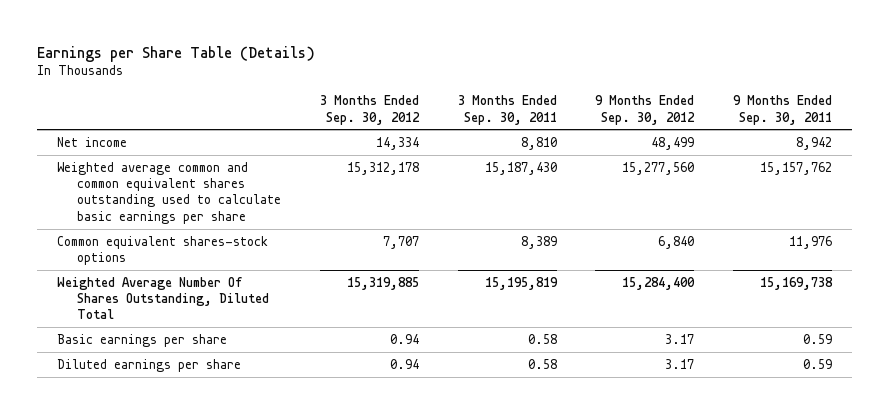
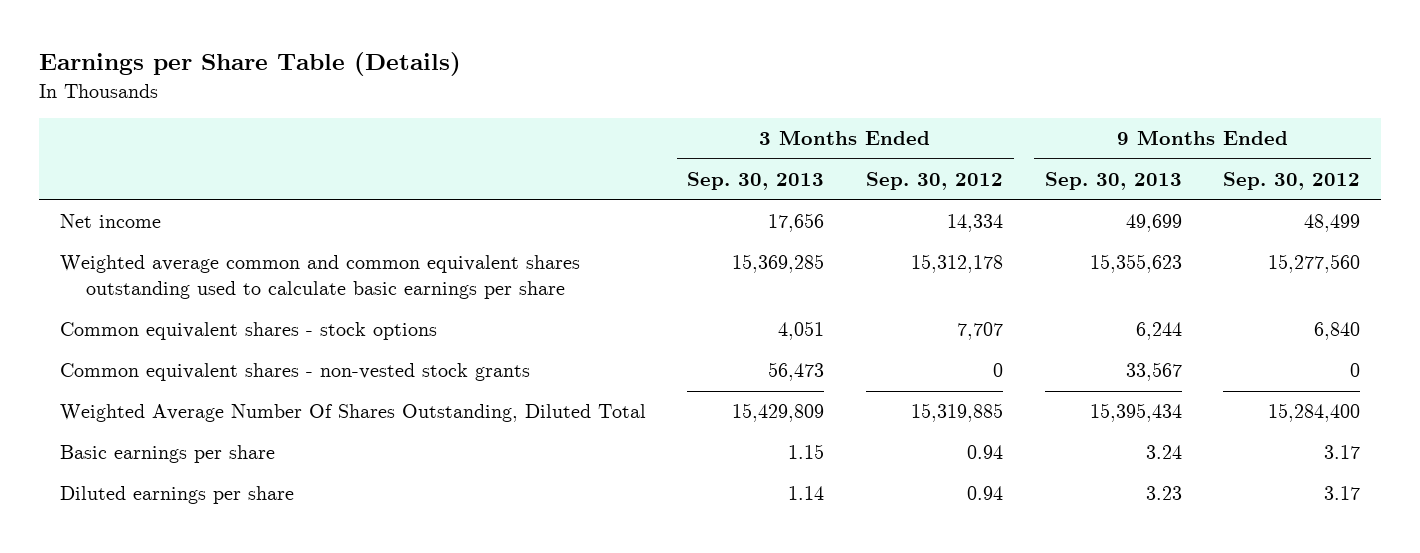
- | 3 Months Ended Sep. 30, 2012 | 3 Months Ended Sep. 30, 2011 | 9 Months Ended Sep. 30, 2012 | 9 Months Ended Sep. 30, 2011
+ | 3 Months Ended Sep. 30, 2013 | 3 Months Ended Sep. 30, 2012 | 9 Months Ended Sep. 30, 2013 | 9 Months Ended Sep. 30, 2012
- Common equivalent shares-stock options | 7,707 | 8,389 | 6,840 | 11,976
+ Common equivalent shares - stock options | 4,051 | 7,707 | 6,244 | 6,840
+ Common equivalent shares - non-vested stock grants | 56,473 | 0 | 33,567 | 0

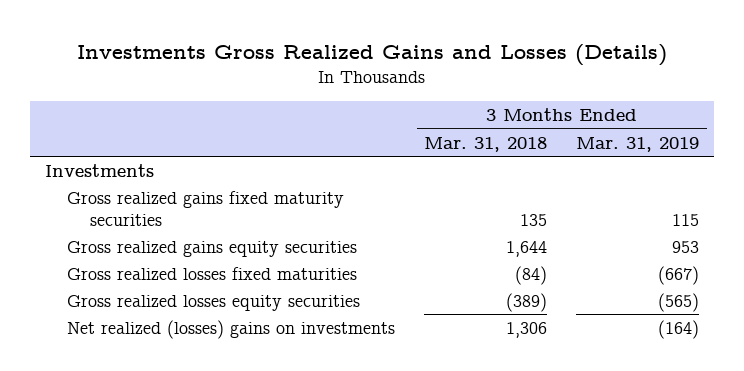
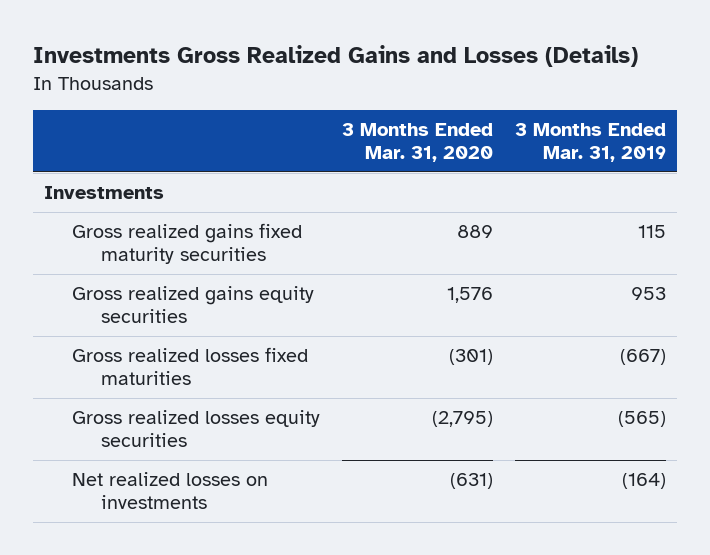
- | 3 Months Ended Mar. 31, 2018 | 3 Months Ended Mar. 31, 2019
+ | 3 Months Ended Mar. 31, 2020 | 3 Months Ended Mar. 31, 2019
- Net realized (losses) gains on investments | 1,306 | (164)
+ Net realized losses on investments | (631) | (164)

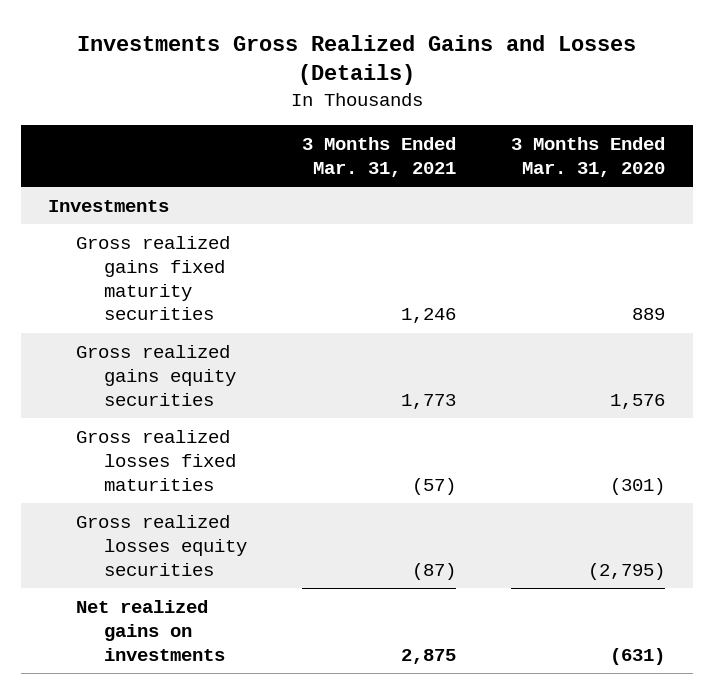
- | 3 Months Ended Mar. 31, 2020 | 3 Months Ended Mar. 31, 2019
+ | 3 Months Ended Mar. 31, 2021 | 3 Months Ended Mar. 31, 2020
- Net realized losses on investments | (631) | (164)
+ Net realized gains on investments | 2,875 | (631)

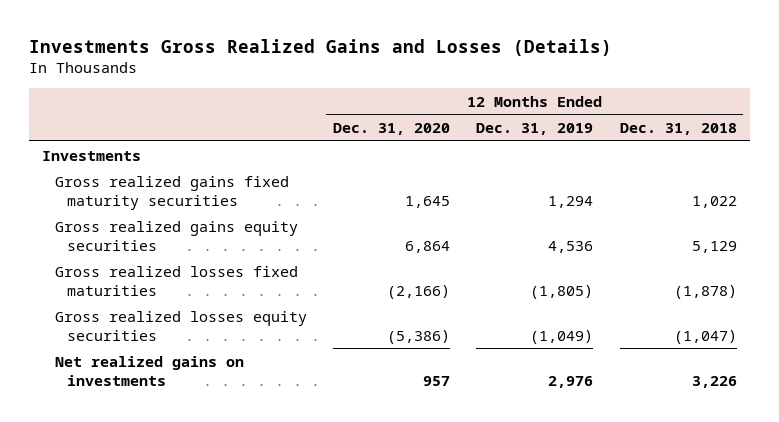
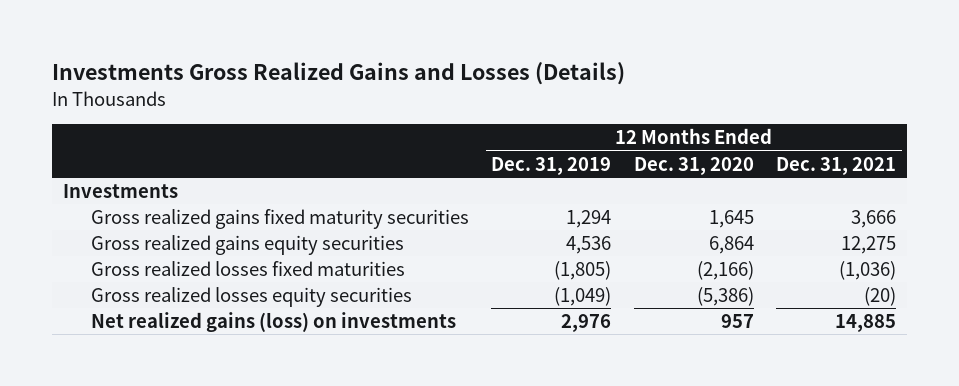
- | 12 Months Ended Dec. 31, 2020 | 12 Months Ended Dec. 31, 2019 | 12 Months Ended Dec. 31, 2018
+ | 12 Months Ended Dec. 31, 2019 | 12 Months Ended Dec. 31, 2020 | 12 Months Ended Dec. 31, 2021
- Net realized gains on investments | 957 | 2,976 | 3,226
+ Net realized gains (loss) on investments | 2,976 | 957 | 14,885

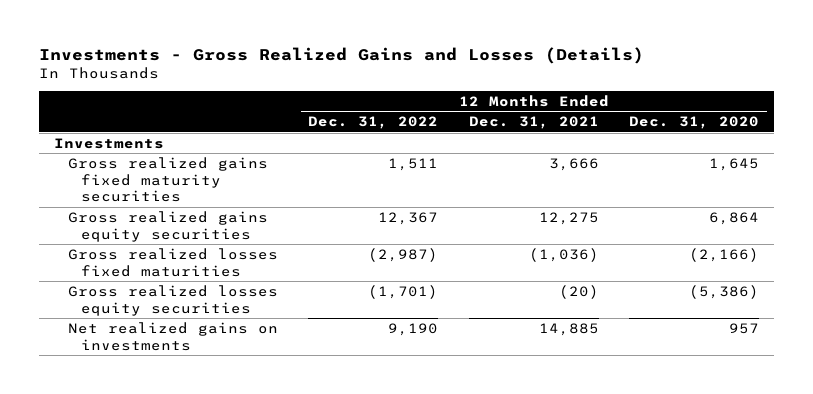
- Investments Gross Realized Gains and Losses (Details)
+ Investments - Gross Realized Gains and Losses (Details)
- | 12 Months Ended Dec. 31, 2019 | 12 Months Ended Dec. 31, 2020 | 12 Months Ended Dec. 31, 2021
+ | 12 Months Ended Dec. 31, 2022 | 12 Months Ended Dec. 31, 2021 | 12 Months Ended Dec. 31, 2020
- Net realized gains (loss) on investments | 2,976 | 957 | 14,885
+ Net realized gains on investments | 9,190 | 14,885 | 957

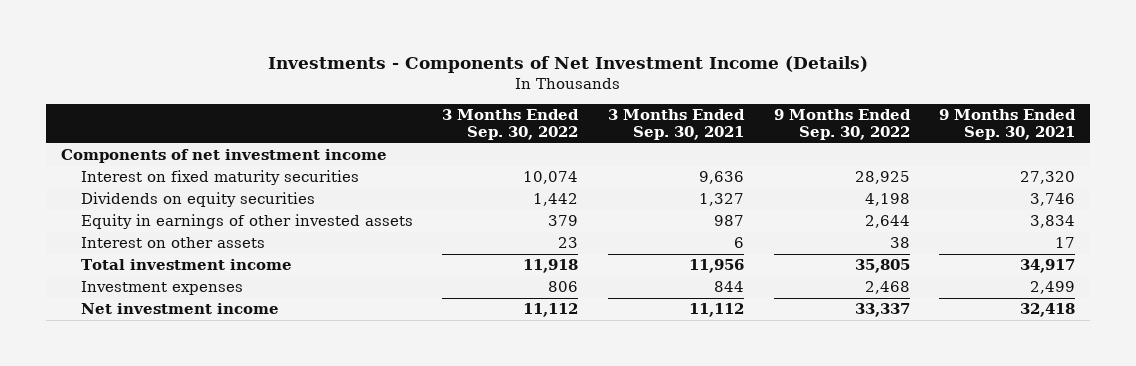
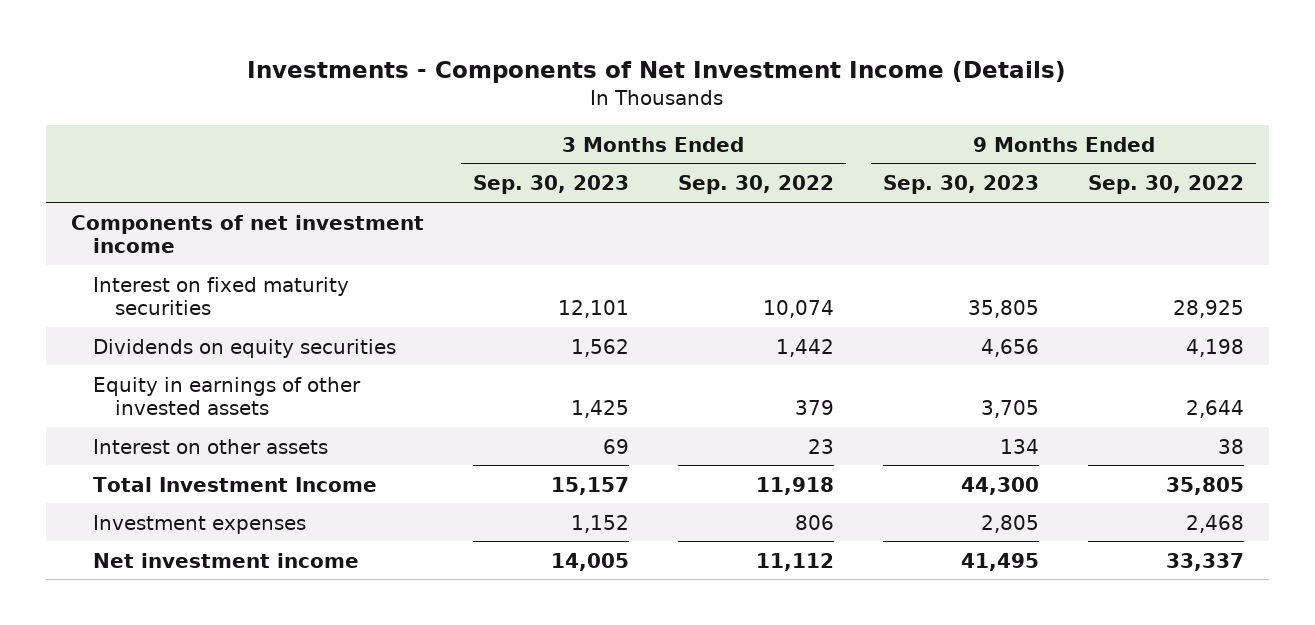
- | 3 Months Ended Sep. 30, 2022 | 3 Months Ended Sep. 30, 2021 | 9 Months Ended Sep. 30, 2022 | 9 Months Ended Sep. 30, 2021
+ | 3 Months Ended Sep. 30, 2023 | 3 Months Ended Sep. 30, 2022 | 9 Months Ended Sep. 30, 2023 | 9 Months Ended Sep. 30, 2022
- Total investment income | 11,918 | 11,956 | 35,805 | 34,917
+ Total Investment Income | 15,157 | 11,918 | 44,300 | 35,805

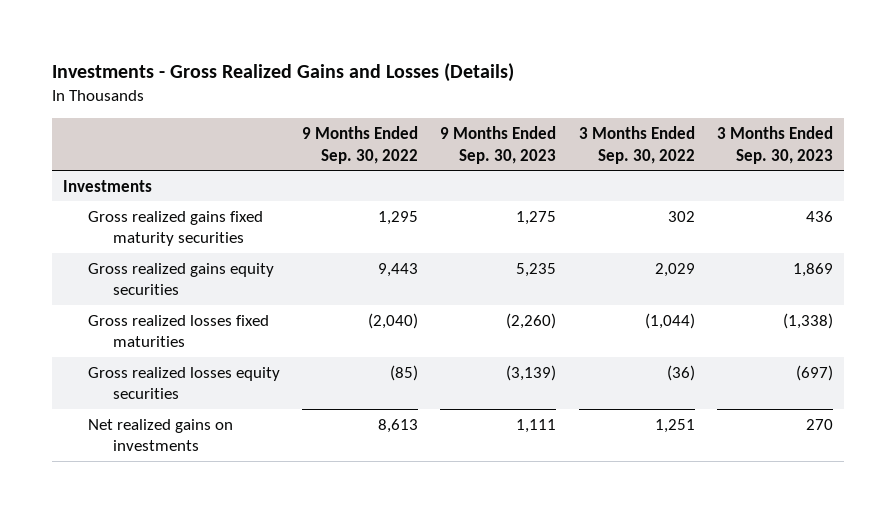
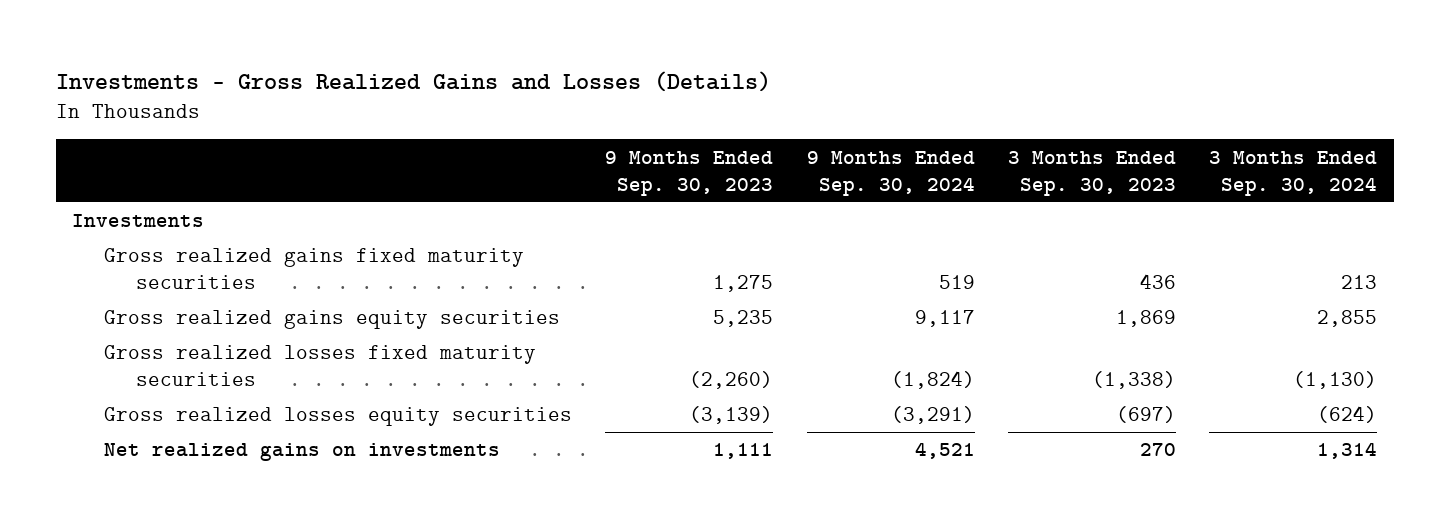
- | 9 Months Ended Sep. 30, 2022 | 9 Months Ended Sep. 30, 2023 | 3 Months Ended Sep. 30, 2022 | 3 Months Ended Sep. 30, 2023
+ | 9 Months Ended Sep. 30, 2023 | 9 Months Ended Sep. 30, 2024 | 3 Months Ended Sep. 30, 2023 | 3 Months Ended Sep. 30, 2024
- Gross realized losses fixed maturities | (2,040) | (2,260) | (1,044) | (1,338)
+ Gross realized losses fixed maturity securities | (2,260) | (1,824) | (1,338) | (1,130)

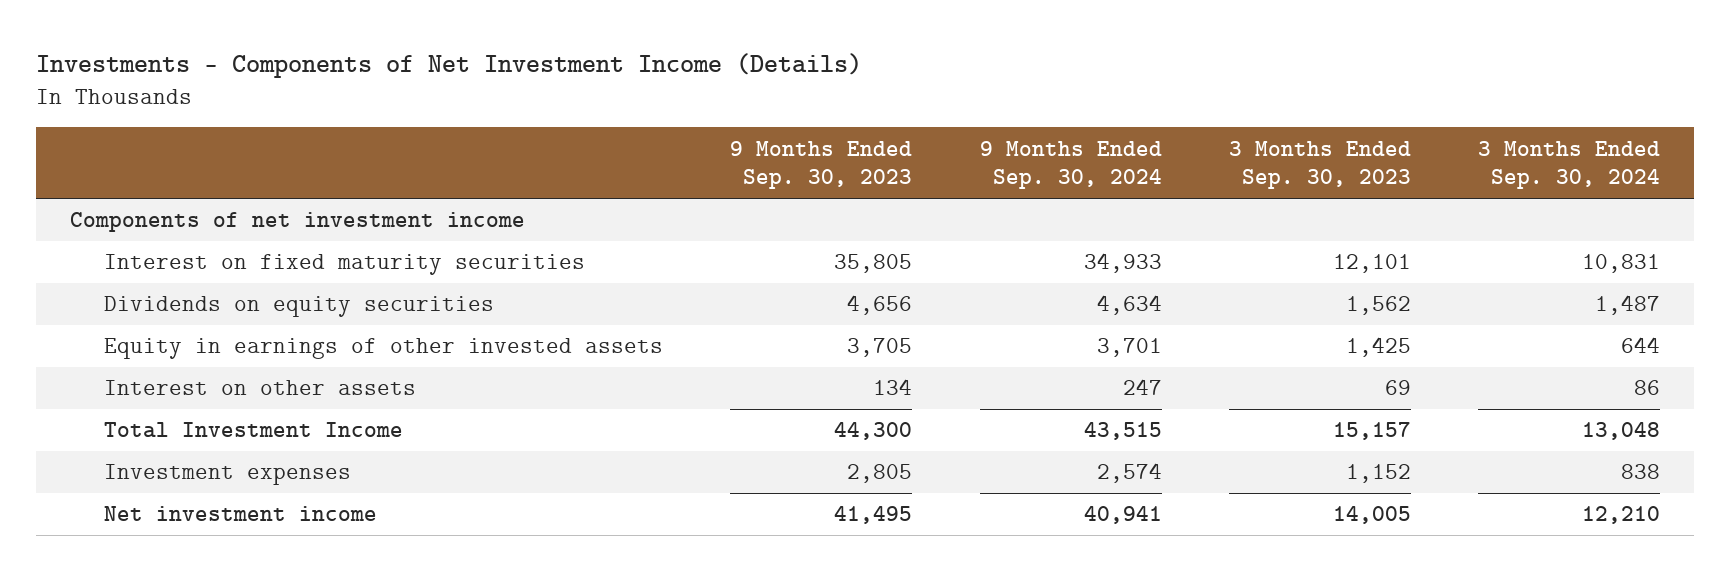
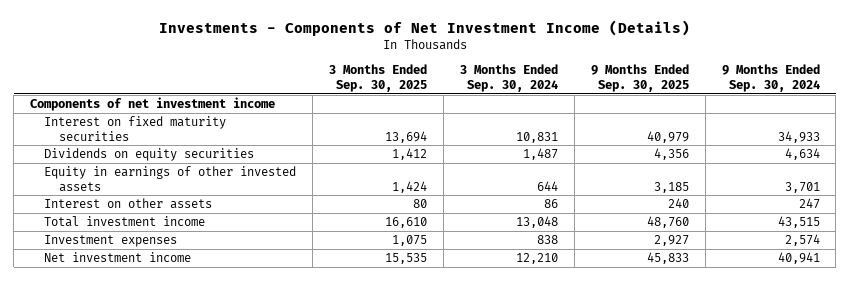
- | 9 Months Ended Sep. 30, 2023 | 9 Months Ended Sep. 30, 2024 | 3 Months Ended Sep. 30, 2023 | 3 Months Ended Sep. 30, 2024
+ | 3 Months Ended Sep. 30, 2025 | 3 Months Ended Sep. 30, 2024 | 9 Months Ended Sep. 30, 2025 | 9 Months Ended Sep. 30, 2024
- Total Investment Income | 44,300 | 43,515 | 15,157 | 13,048
+ Total investment income | 16,610 | 13,048 | 48,760 | 43,515

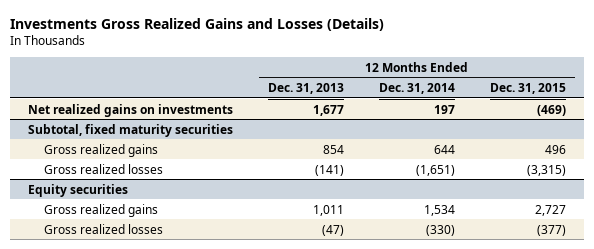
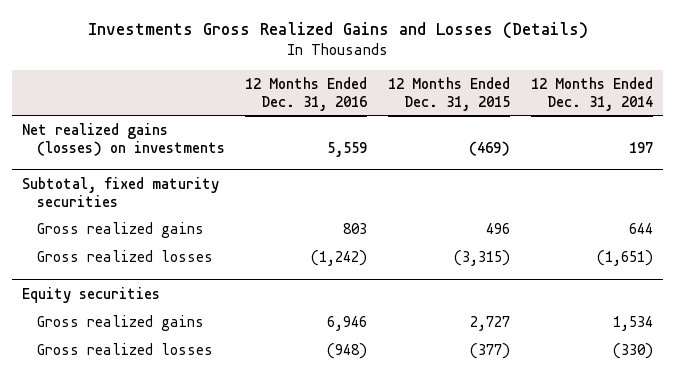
- | 12 Months Ended Dec. 31, 2013 | 12 Months Ended Dec. 31, 2014 | 12 Months Ended Dec. 31, 2015
+ | 12 Months Ended Dec. 31, 2016 | 12 Months Ended Dec. 31, 2015 | 12 Months Ended Dec. 31, 2014
- Net realized gains on investments | 1,677 | 197 | (469)
+ Net realized gains (losses) on investments | 5,559 | (469) | 197

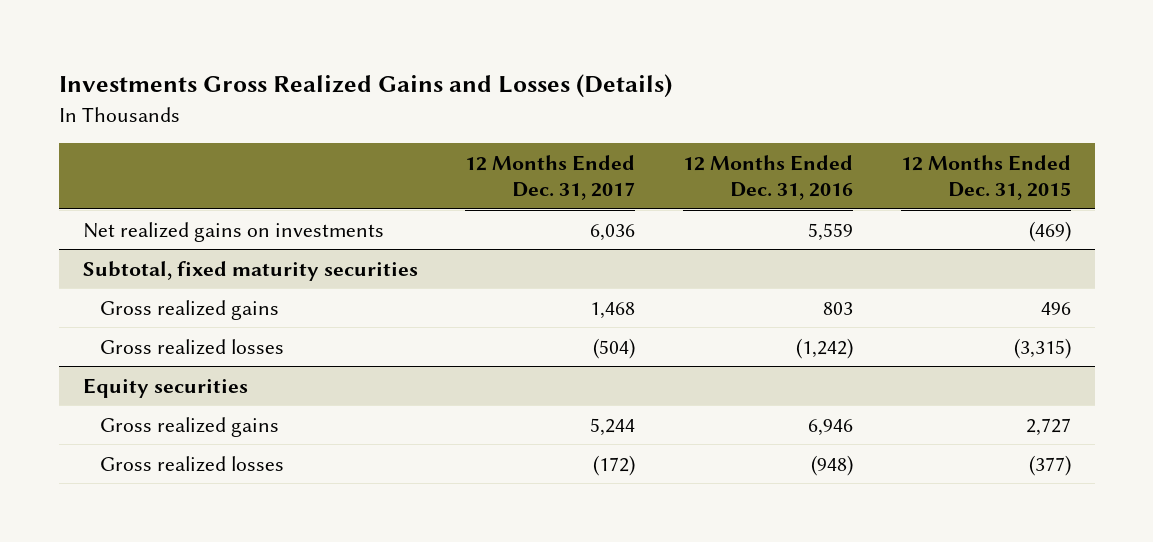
- | 12 Months Ended Dec. 31, 2016 | 12 Months Ended Dec. 31, 2015 | 12 Months Ended Dec. 31, 2014
+ | 12 Months Ended Dec. 31, 2017 | 12 Months Ended Dec. 31, 2016 | 12 Months Ended Dec. 31, 2015
- Net realized gains (losses) on investments | 5,559 | (469) | 197
+ Net realized gains on investments | 6,036 | 5,559 | (469)

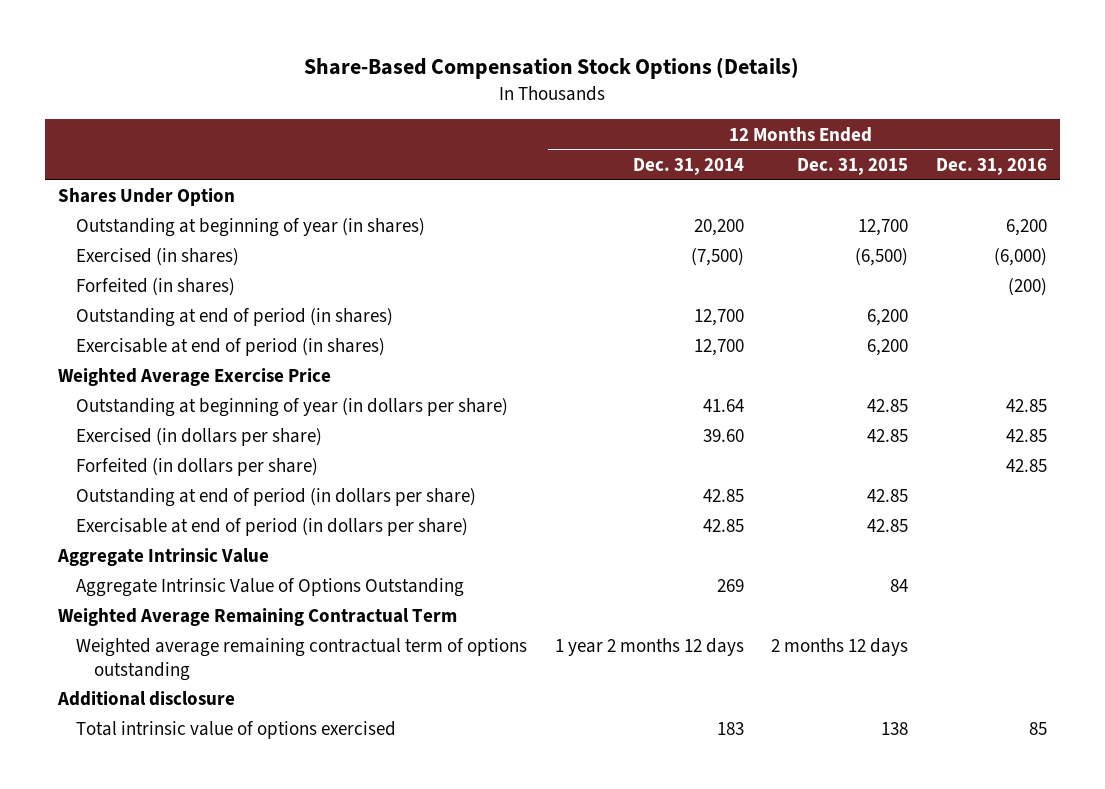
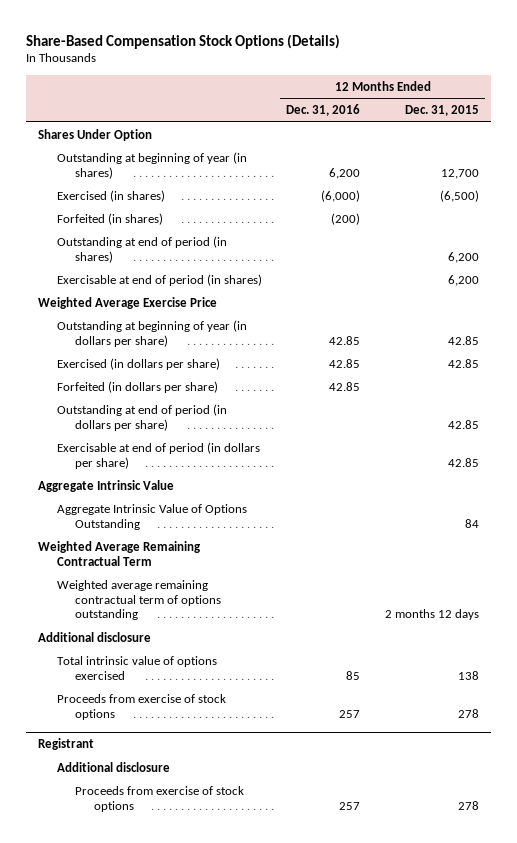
- | 12 Months Ended Dec. 31, 2014 | 12 Months Ended Dec. 31, 2015 | 12 Months Ended Dec. 31, 2016
+ | 12 Months Ended Dec. 31, 2016 | 12 Months Ended Dec. 31, 2015
+ Proceeds from exercise of stock options | 257 | 278
+ Registrant
+ Additional disclosure
+ Proceeds from exercise of stock options | 257 | 278

